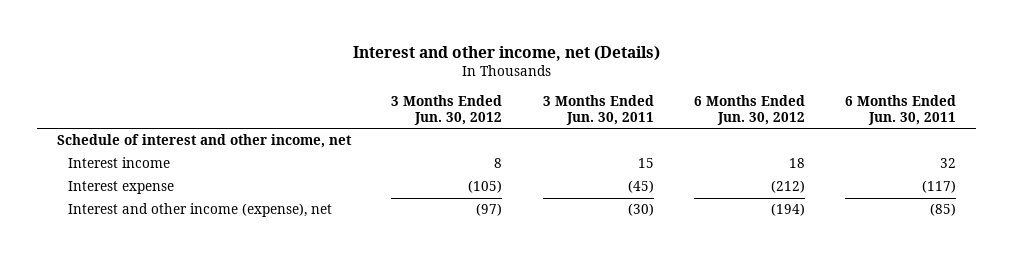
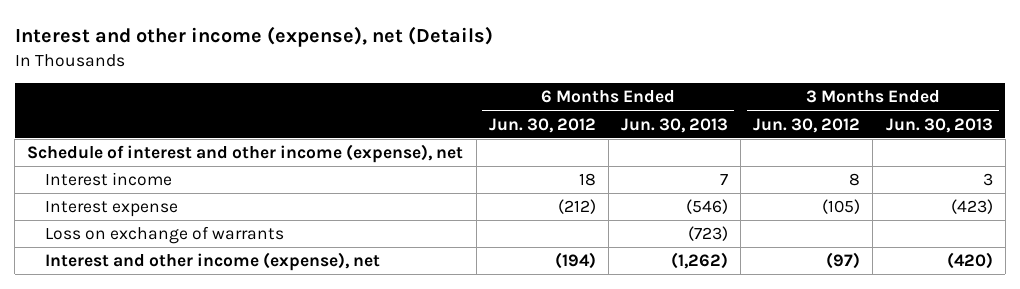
- Interest and other income, net (Details)
+ Interest and other income (expense), net (Details)
- | 3 Months Ended Jun. 30, 2012 | 3 Months Ended Jun. 30, 2011 | 6 Months Ended Jun. 30, 2012 | 6 Months Ended Jun. 30, 2011
+ | 6 Months Ended Jun. 30, 2012 | 6 Months Ended Jun. 30, 2013 | 3 Months Ended Jun. 30, 2012 | 3 Months Ended Jun. 30, 2013
- Schedule of interest and other income, net
+ Schedule of interest and other income (expense), net
+ Loss on exchange of warrants | | (723) | |

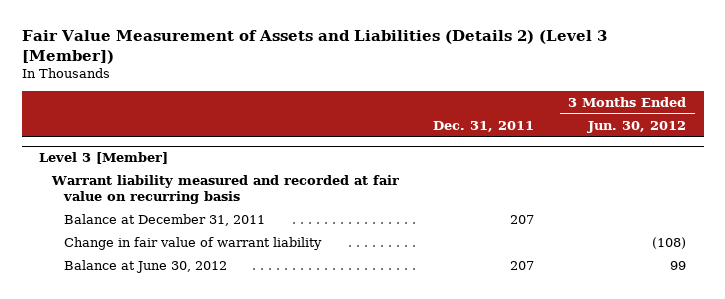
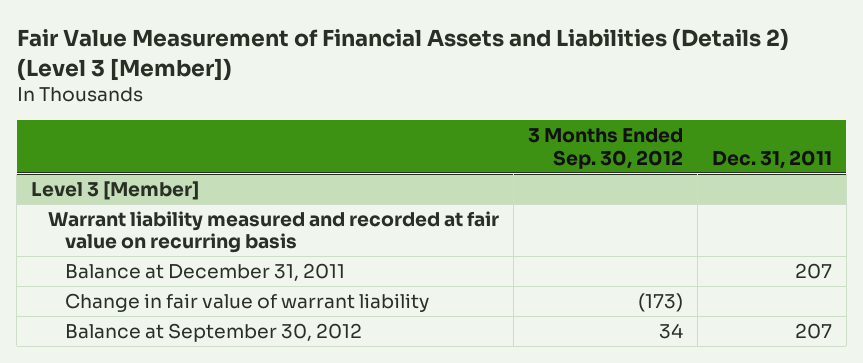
- Fair Value Measurement of Assets and Liabilities (Details 2) (Level 3 [Member])
+ Fair Value Measurement of Financial Assets and Liabilities (Details 2) (Level 3 [Member])
- | Dec. 31, 2011 | 3 Months Ended Jun. 30, 2012
+ | 3 Months Ended Sep. 30, 2012 | Dec. 31, 2011
@ Level 3 [Member]
- Balance at June 30, 2012 | 207 | 99
+ Balance at September 30, 2012 | 34 | 207

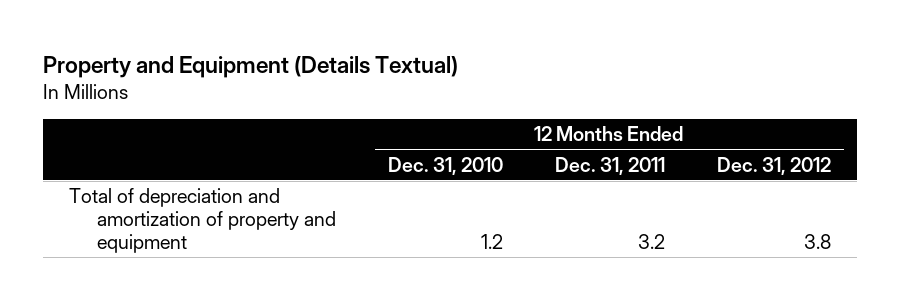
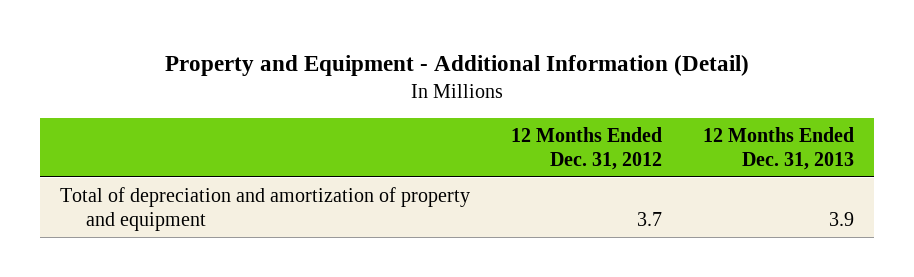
- Property and Equipment (Details Textual)
+ Property and Equipment - Additional Information (Detail)
- | 12 Months Ended Dec. 31, 2010 | 12 Months Ended Dec. 31, 2011 | 12 Months Ended Dec. 31, 2012
+ | 12 Months Ended Dec. 31, 2012 | 12 Months Ended Dec. 31, 2013
- Total of depreciation and amortization of property and equipment | 1.2 | 3.2 | 3.8
+ Total of depreciation and amortization of property and equipment | 3.7 | 3.9

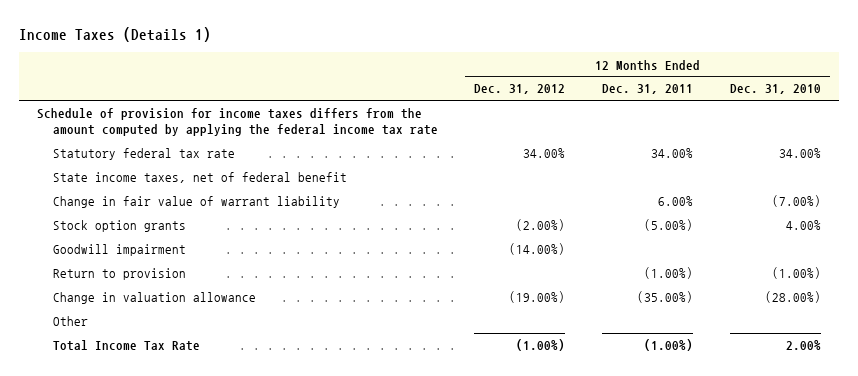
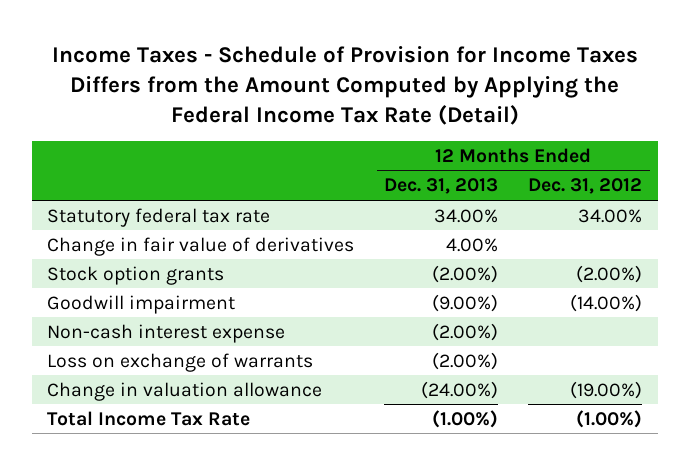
- Income Taxes (Details 1)
+ Income Taxes - Schedule of Provision for Income Taxes Differs from the Amount Computed by Applying the Federal Income Tax Rate (Detail)
- | 12 Months Ended Dec. 31, 2012 | 12 Months Ended Dec. 31, 2011 | 12 Months Ended Dec. 31, 2010
+ | 12 Months Ended Dec. 31, 2013 | 12 Months Ended Dec. 31, 2012
- Schedule of provision for income taxes differs from the amount computed by applying the federal income tax rate
- State income taxes, net of federal benefit
- Change in fair value of warrant liability | | 6.00% | (7.00%)
+ Change in fair value of derivatives | 4.00% |
- Return to provision | | (1.00%) | (1.00%)
+ Non-cash interest expense | (2.00%) |
+ Loss on exchange of warrants | (2.00%) |
- Other

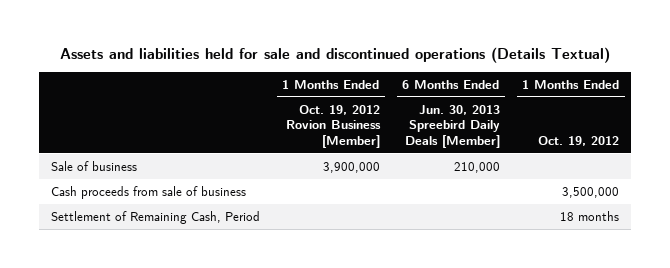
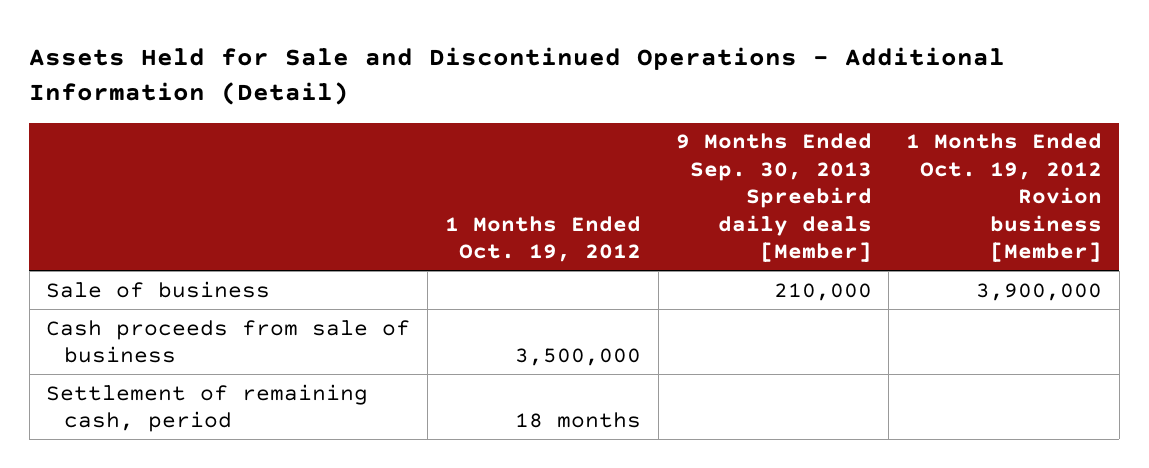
- Assets and liabilities held for sale and discontinued operations (Details Textual)
+ Assets Held for Sale and Discontinued Operations - Additional Information (Detail)
- | 1 Months Ended Oct. 19, 2012 Rovion Business [Member] | 6 Months Ended Jun. 30, 2013 Spreebird Daily Deals [Member] | 1 Months Ended Oct. 19, 2012
+ | 1 Months Ended Oct. 19, 2012 | 9 Months Ended Sep. 30, 2013 Spreebird daily deals [Member] | 1 Months Ended Oct. 19, 2012 Rovion business [Member]
- Settlement of Remaining Cash, Period | | | 18 months
+ Settlement of remaining cash, period | 18 months | |

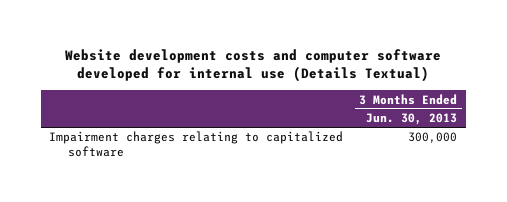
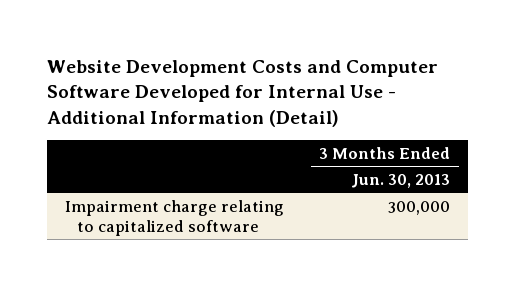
- Website development costs and computer software developed for internal use (Details Textual)
+ Website Development Costs and Computer Software Developed for Internal Use - Additional Information (Detail)
- Impairment charges relating to capitalized software | 300,000
+ Impairment charge relating to capitalized software | 300,000

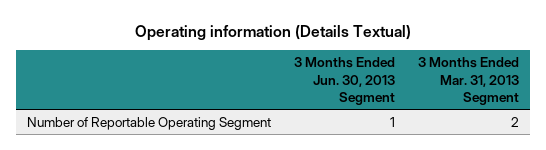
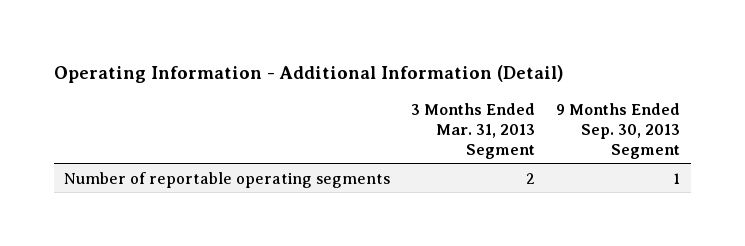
- Operating information (Details Textual)
+ Operating Information - Additional Information (Detail)
- | 3 Months Ended Jun. 30, 2013 Segment | 3 Months Ended Mar. 31, 2013 Segment
+ | 3 Months Ended Mar. 31, 2013 Segment | 9 Months Ended Sep. 30, 2013 Segment
- Number of Reportable Operating Segment | 1 | 2
+ Number of reportable operating segments | 2 | 1

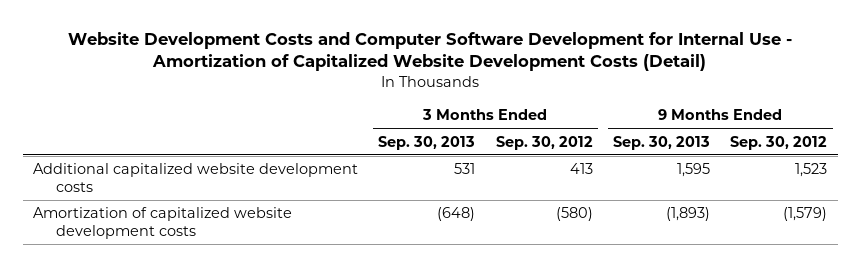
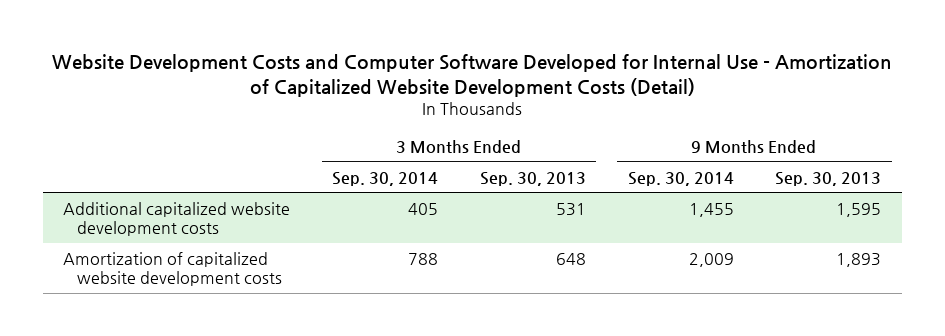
- Website Development Costs and Computer Software Development for Internal Use - Amortization of Capitalized Website Development Costs (Detail)
+ Website Development Costs and Computer Software Developed for Internal Use - Amortization of Capitalized Website Development Costs (Detail)
- | 3 Months Ended Sep. 30, 2013 | 3 Months Ended Sep. 30, 2012 | 9 Months Ended Sep. 30, 2013 | 9 Months Ended Sep. 30, 2012
+ | 3 Months Ended Sep. 30, 2014 | 3 Months Ended Sep. 30, 2013 | 9 Months Ended Sep. 30, 2014 | 9 Months Ended Sep. 30, 2013
- Amortization of capitalized website development costs | (648) | (580) | (1,893) | (1,579)
+ Amortization of capitalized website development costs | 788 | 648 | 2,009 | 1,893

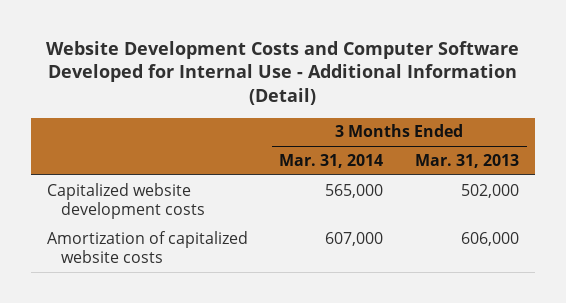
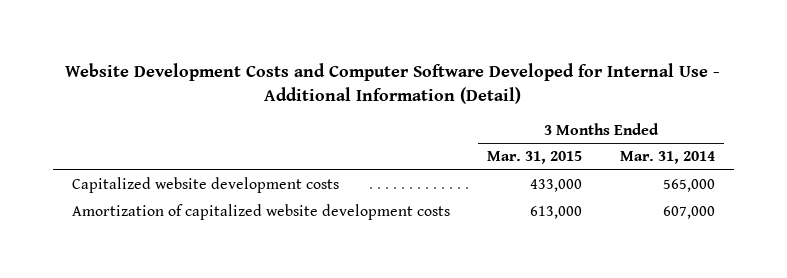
- | 3 Months Ended Mar. 31, 2014 | 3 Months Ended Mar. 31, 2013
+ | 3 Months Ended Mar. 31, 2015 | 3 Months Ended Mar. 31, 2014
- Amortization of capitalized website costs | 607,000 | 606,000
+ Amortization of capitalized website development costs | 613,000 | 607,000

